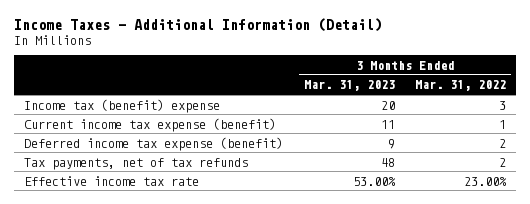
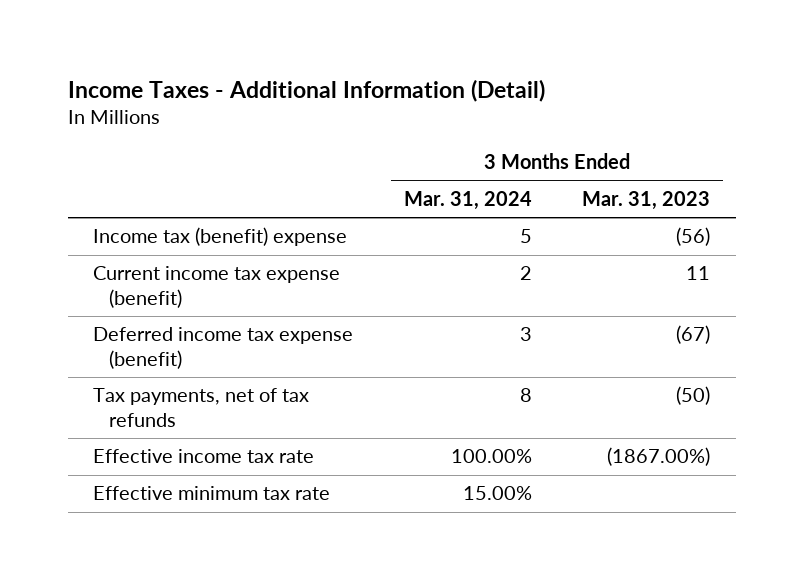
- | 3 Months Ended Mar. 31, 2023 | 3 Months Ended Mar. 31, 2022
+ | 3 Months Ended Mar. 31, 2024 | 3 Months Ended Mar. 31, 2023
- Income tax (benefit) expense | 20 | 3
+ Income tax (benefit) expense | 5 | (56)
- Deferred income tax expense (benefit) | 9 | 2
- Tax payments, net of tax refunds | 48 | 2
- Effective income tax rate | 53.00% | 23.00%
+ Deferred income tax expense (benefit) | 3 | (67)
+ Tax payments, net of tax refunds | 8 | (50)
+ Effective income tax rate | 100.00% | (1867.00%)
+ Effective minimum tax rate | 15.00% |

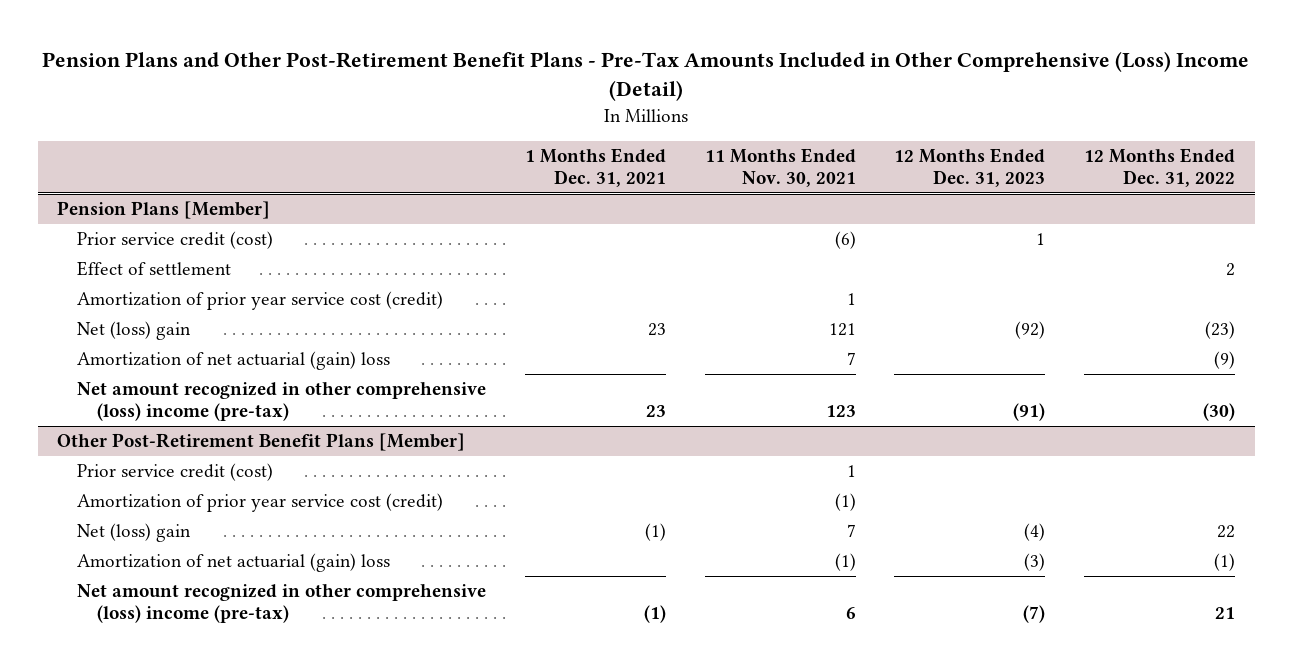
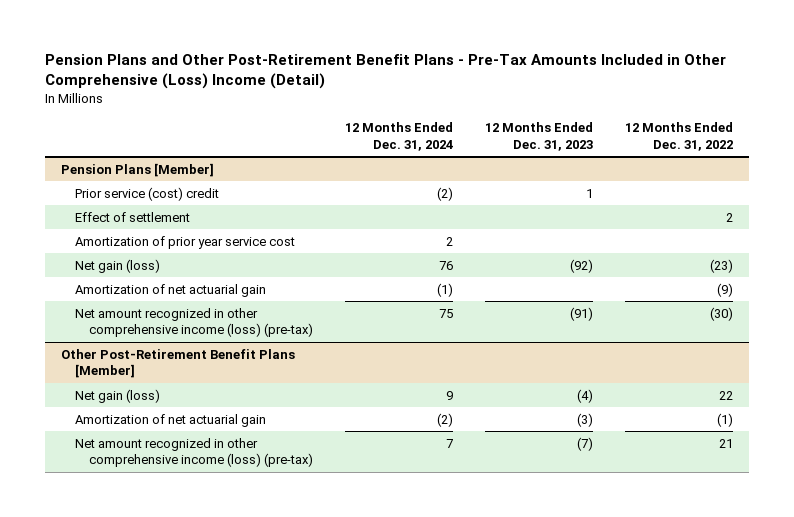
- | 1 Months Ended Dec. 31, 2021 | 11 Months Ended Nov. 30, 2021 | 12 Months Ended Dec. 31, 2023 | 12 Months Ended Dec. 31, 2022
+ | 12 Months Ended Dec. 31, 2024 | 12 Months Ended Dec. 31, 2023 | 12 Months Ended Dec. 31, 2022
@ Pension Plans [Member]
- Prior service credit (cost) | | (6) | 1 |
+ Prior service (cost) credit | (2) | 1 |
- Amortization of prior year service cost (credit) | | 1 | |
- Net (loss) gain | 23 | 121 | (92) | (23)
- Amortization of net actuarial (gain) loss | | 7 | | (9)
- Net amount recognized in other comprehensive (loss) income (pre-tax) | 23 | 123 | (91) | (30)
+ Amortization of prior year service cost | 2 | |
+ Net gain (loss) | 76 | (92) | (23)
+ Amortization of net actuarial gain | (1) | | (9)
+ Net amount recognized in other comprehensive income (loss) (pre-tax) | 75 | (91) | (30)
@ Other Post-Retirement Benefit Plans [Member]
- Prior service credit (cost) | | 1 | |
- Amortization of prior year service cost (credit) | | (1) | |
- Net (loss) gain | (1) | 7 | (4) | 22
- Amortization of net actuarial (gain) loss | | (1) | (3) | (1)
- Net amount recognized in other comprehensive (loss) income (pre-tax) | (1) | 6 | (7) | 21
+ Net gain (loss) | 9 | (4) | 22
+ Amortization of net actuarial gain | (2) | (3) | (1)
+ Net amount recognized in other comprehensive income (loss) (pre-tax) | 7 | (7) | 21

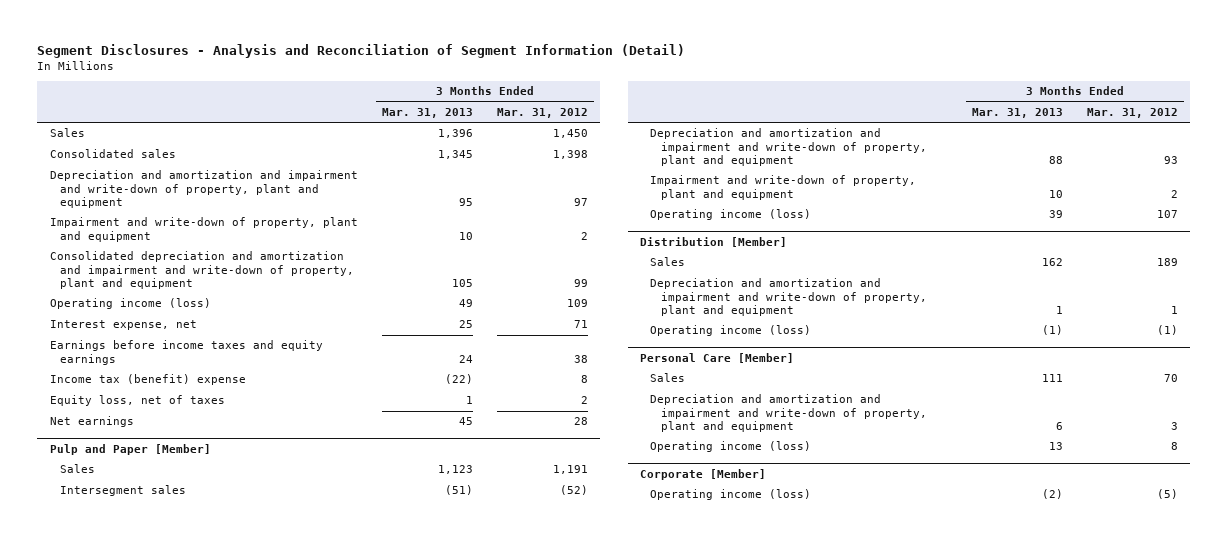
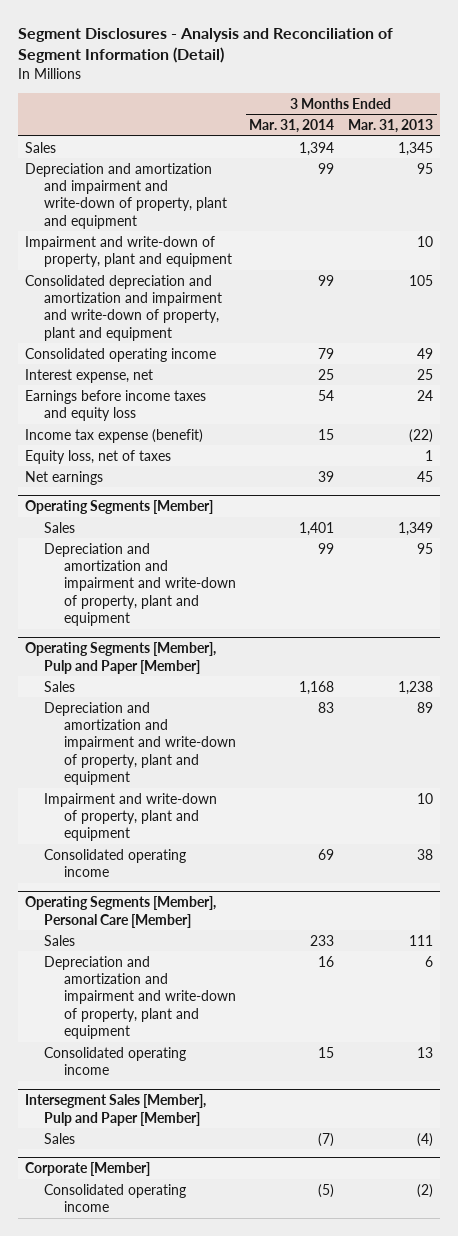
- | 3 Months Ended Mar. 31, 2013 | 3 Months Ended Mar. 31, 2012
+ | 3 Months Ended Mar. 31, 2014 | 3 Months Ended Mar. 31, 2013
- Sales | 1,396 | 1,450
- Consolidated sales | 1,345 | 1,398
+ Sales | 1,394 | 1,345
- Operating income (loss) | 49 | 109
+ Consolidated operating income | 79 | 49
- Earnings before income taxes and equity earnings | 24 | 38
- Income tax (benefit) expense | (22) | 8
+ Earnings before income taxes and equity loss | 54 | 24
+ Income tax expense (benefit) | 15 | (22)
- Pulp and Paper [Member]
- Sales | 1,123 | 1,191
- Intersegment sales | (51) | (52)
- Depreciation and amortization and impairment and write-down of property, plant and equipment | 88 | 93
+ Operating Segments [Member]
+ Sales | 1,401 | 1,349
+ Depreciation and amortization and impairment and write-down of property, plant and equipment | 99 | 95
+ Operating Segments [Member], Pulp and Paper [Member]
+ Sales | 1,168 | 1,238
+ Depreciation and amortization and impairment and write-down of property, plant and equipment | 83 | 89
- Operating income (loss) | 39 | 107
- Distribution [Member]
- Sales | 162 | 189
- Depreciation and amortization and impairment and write-down of property, plant and equipment | 1 | 1
- Operating income (loss) | (1) | (1)
- Personal Care [Member]
+ Consolidated operating income | 69 | 38
+ Operating Segments [Member], Personal Care [Member]
- Operating income (loss) | 13 | 8
+ Consolidated operating income | 15 | 13
+ Intersegment Sales [Member], Pulp and Paper [Member]
+ Sales | (7) | (4)
@ Corporate [Member]
- Operating income (loss) | (2) | (5)
+ Consolidated operating income | (5) | (2)

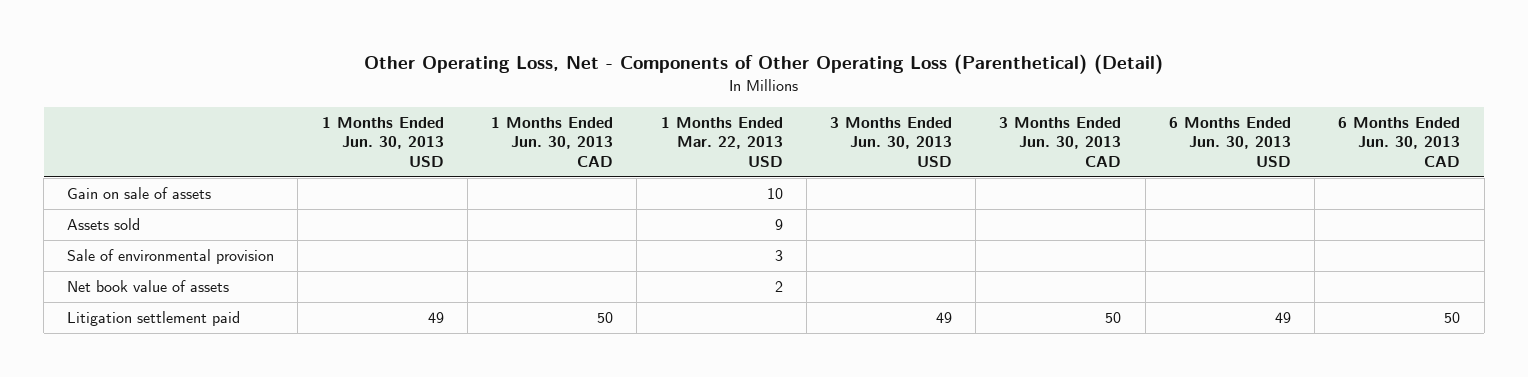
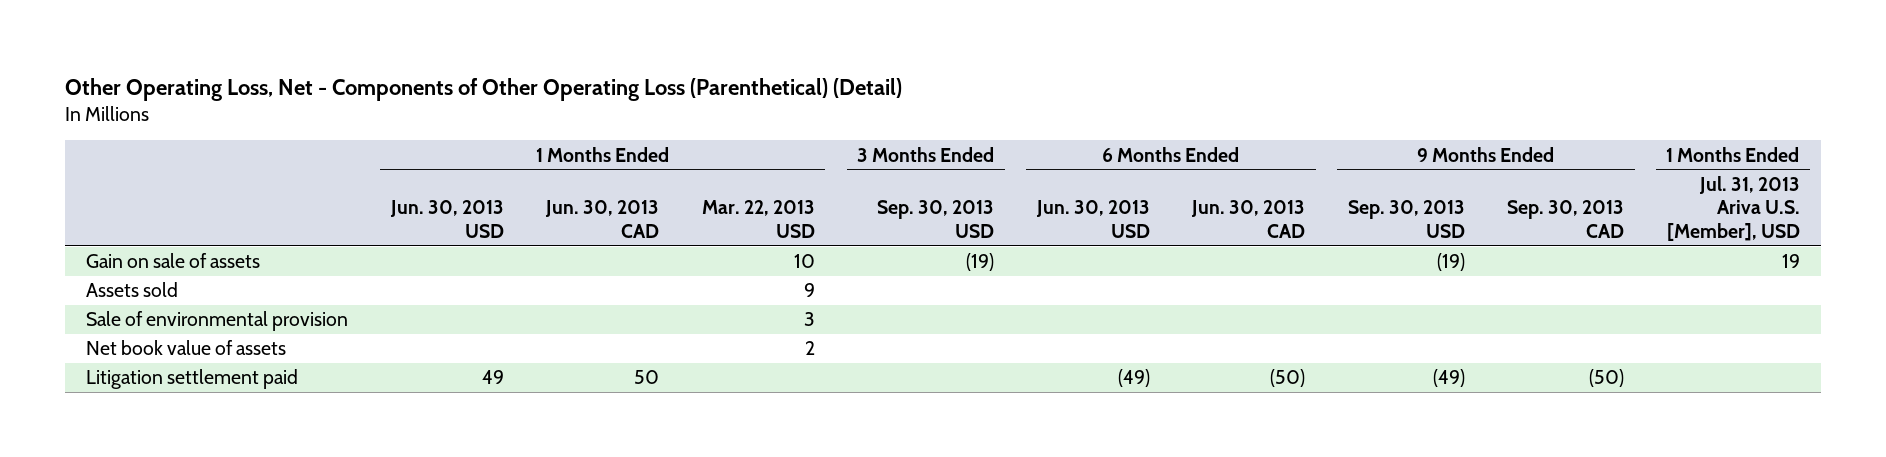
- | 1 Months Ended Jun. 30, 2013 USD | 1 Months Ended Jun. 30, 2013 CAD | 1 Months Ended Mar. 22, 2013 USD | 3 Months Ended Jun. 30, 2013 USD | 3 Months Ended Jun. 30, 2013 CAD | 6 Months Ended Jun. 30, 2013 USD | 6 Months Ended Jun. 30, 2013 CAD
+ | 1 Months Ended Jun. 30, 2013 USD | 1 Months Ended Jun. 30, 2013 CAD | 1 Months Ended Mar. 22, 2013 USD | 3 Months Ended Sep. 30, 2013 USD | 6 Months Ended Jun. 30, 2013 USD | 6 Months Ended Jun. 30, 2013 CAD | 9 Months Ended Sep. 30, 2013 USD | 9 Months Ended Sep. 30, 2013 CAD | 1 Months Ended Jul. 31, 2013 Ariva U.S. [Member], USD
- Litigation settlement paid | 49 | 50 | | 49 | 50 | 49 | 50
+ Litigation settlement paid | 49 | 50 | | | (49) | (50) | (49) | (50) |

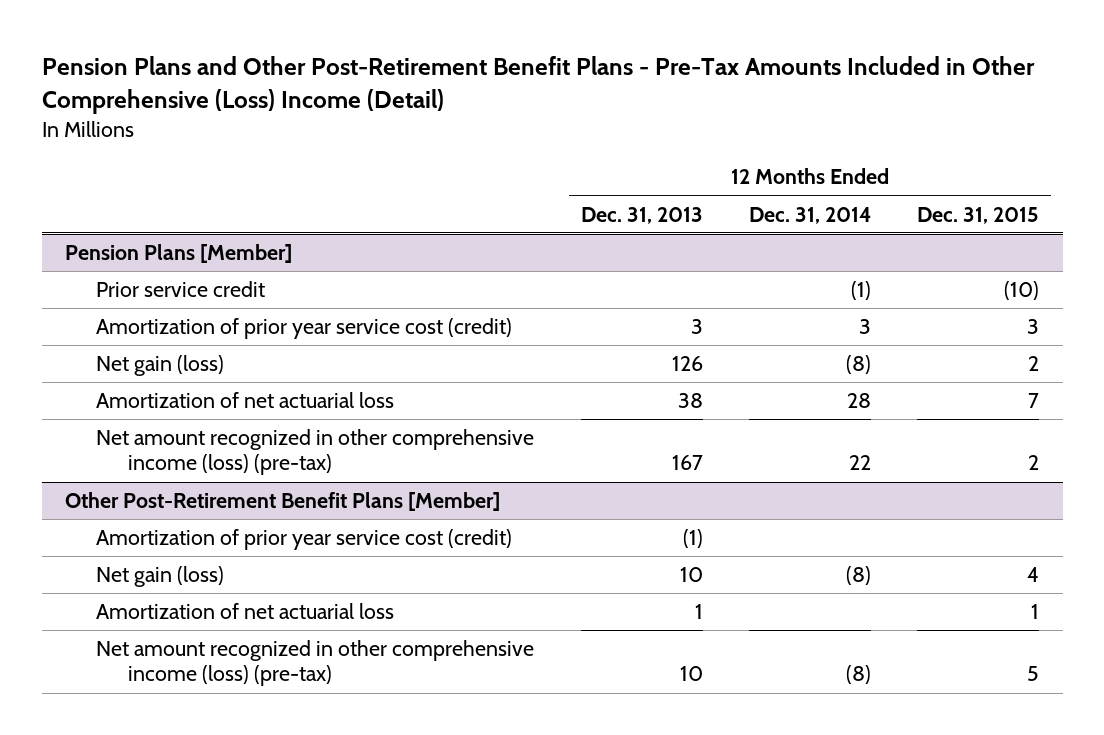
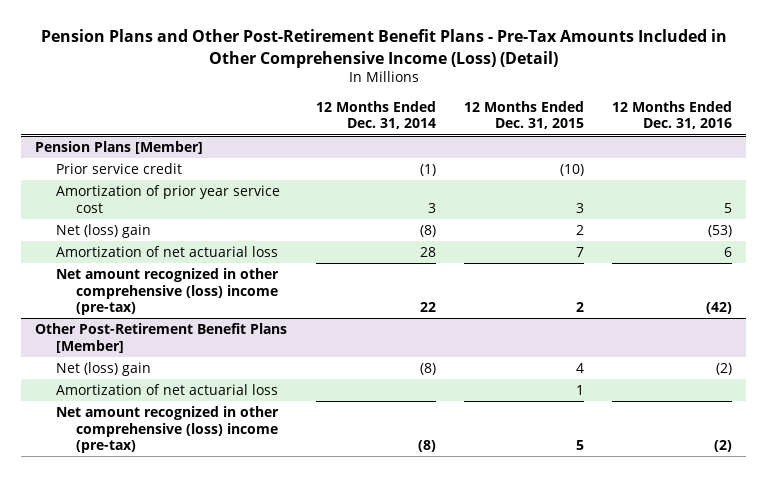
- Pension Plans and Other Post-Retirement Benefit Plans - Pre-Tax Amounts Included in Other Comprehensive (Loss) Income (Detail)
+ Pension Plans and Other Post-Retirement Benefit Plans - Pre-Tax Amounts Included in Other Comprehensive Income (Loss) (Detail)
- | 12 Months Ended Dec. 31, 2013 | 12 Months Ended Dec. 31, 2014 | 12 Months Ended Dec. 31, 2015
+ | 12 Months Ended Dec. 31, 2014 | 12 Months Ended Dec. 31, 2015 | 12 Months Ended Dec. 31, 2016
@ Pension Plans [Member]
- Amortization of prior year service cost (credit) | 3 | 3 | 3
- Net gain (loss) | 126 | (8) | 2
+ Amortization of prior year service cost | 3 | 3 | 5
+ Net (loss) gain | (8) | 2 | (53)
- Net amount recognized in other comprehensive income (loss) (pre-tax) | 167 | 22 | 2
+ Net amount recognized in other comprehensive (loss) income (pre-tax) | 22 | 2 | (42)
@ Other Post-Retirement Benefit Plans [Member]
- Amortization of prior year service cost (credit) | (1) | |
- Net gain (loss) | 10 | (8) | 4
+ Net (loss) gain | (8) | 4 | (2)
- Net amount recognized in other comprehensive income (loss) (pre-tax) | 10 | (8) | 5
+ Net amount recognized in other comprehensive (loss) income (pre-tax) | (8) | 5 | (2)

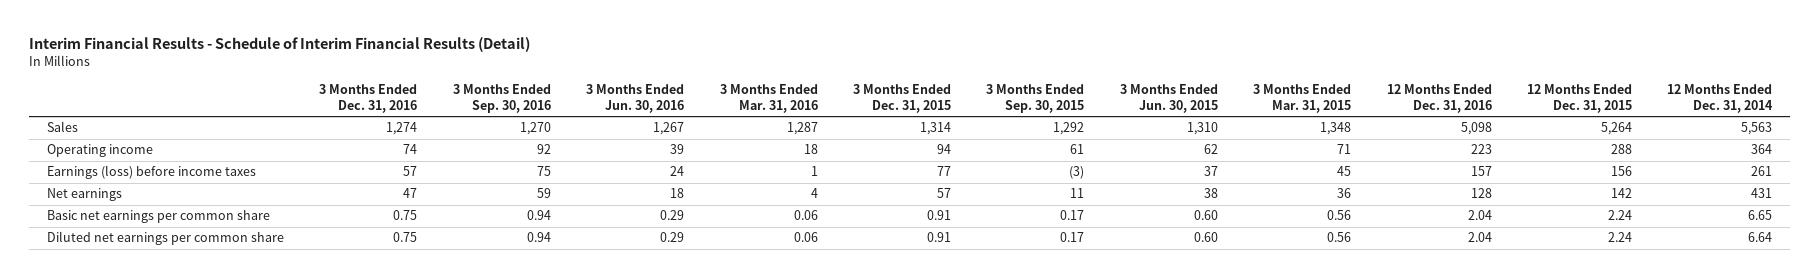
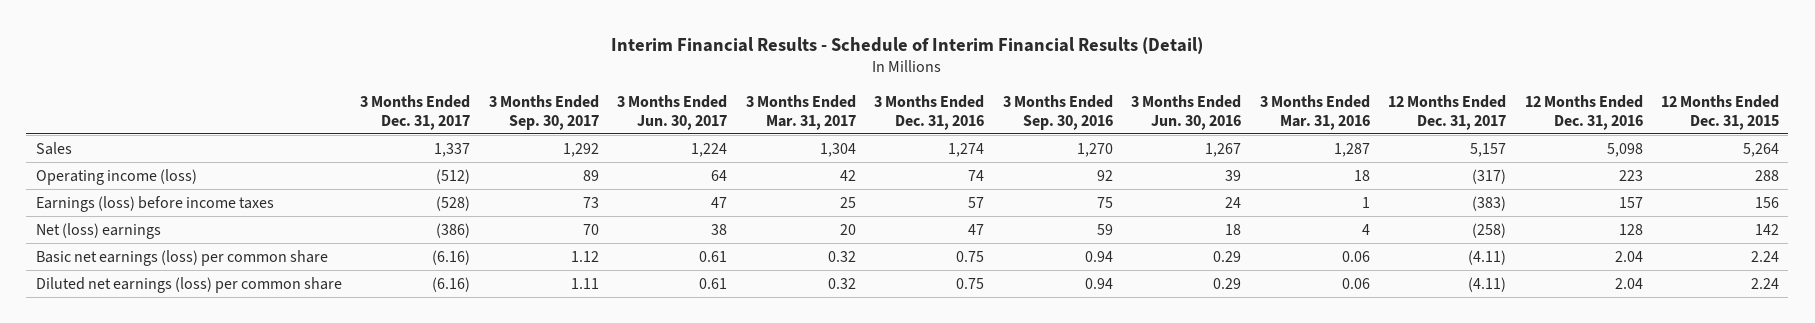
- | 3 Months Ended Dec. 31, 2016 | 3 Months Ended Sep. 30, 2016 | 3 Months Ended Jun. 30, 2016 | 3 Months Ended Mar. 31, 2016 | 3 Months Ended Dec. 31, 2015 | 3 Months Ended Sep. 30, 2015 | 3 Months Ended Jun. 30, 2015 | 3 Months Ended Mar. 31, 2015 | 12 Months Ended Dec. 31, 2016 | 12 Months Ended Dec. 31, 2015 | 12 Months Ended Dec. 31, 2014
+ | 3 Months Ended Dec. 31, 2017 | 3 Months Ended Sep. 30, 2017 | 3 Months Ended Jun. 30, 2017 | 3 Months Ended Mar. 31, 2017 | 3 Months Ended Dec. 31, 2016 | 3 Months Ended Sep. 30, 2016 | 3 Months Ended Jun. 30, 2016 | 3 Months Ended Mar. 31, 2016 | 12 Months Ended Dec. 31, 2017 | 12 Months Ended Dec. 31, 2016 | 12 Months Ended Dec. 31, 2015
- Operating income | 74 | 92 | 39 | 18 | 94 | 61 | 62 | 71 | 223 | 288 | 364
+ Operating income (loss) | (512) | 89 | 64 | 42 | 74 | 92 | 39 | 18 | (317) | 223 | 288
- Net earnings | 47 | 59 | 18 | 4 | 57 | 11 | 38 | 36 | 128 | 142 | 431
- Basic net earnings per common share | 0.75 | 0.94 | 0.29 | 0.06 | 0.91 | 0.17 | 0.60 | 0.56 | 2.04 | 2.24 | 6.65
- Diluted net earnings per common share | 0.75 | 0.94 | 0.29 | 0.06 | 0.91 | 0.17 | 0.60 | 0.56 | 2.04 | 2.24 | 6.64
+ Net (loss) earnings | (386) | 70 | 38 | 20 | 47 | 59 | 18 | 4 | (258) | 128 | 142
+ Basic net earnings (loss) per common share | (6.16) | 1.12 | 0.61 | 0.32 | 0.75 | 0.94 | 0.29 | 0.06 | (4.11) | 2.04 | 2.24
+ Diluted net earnings (loss) per common share | (6.16) | 1.11 | 0.61 | 0.32 | 0.75 | 0.94 | 0.29 | 0.06 | (4.11) | 2.04 | 2.24

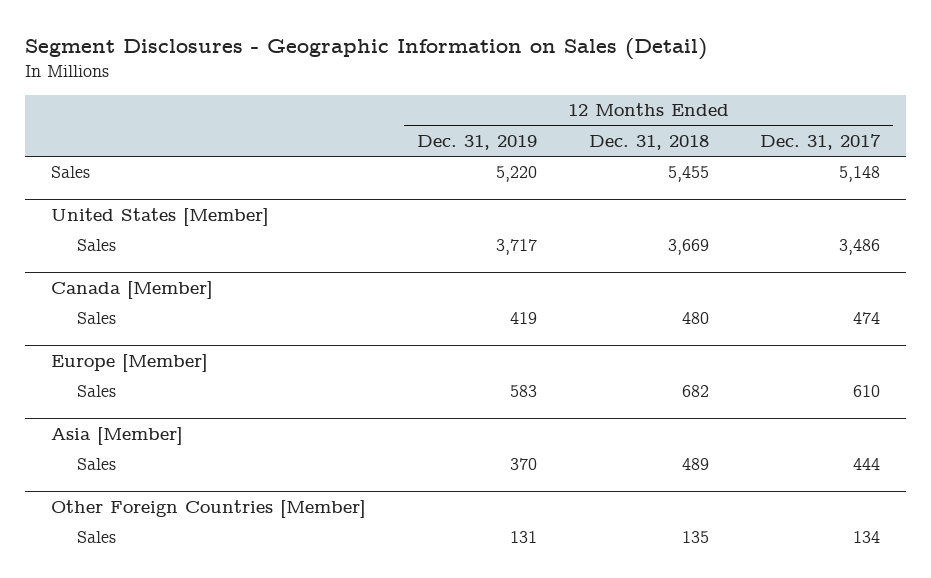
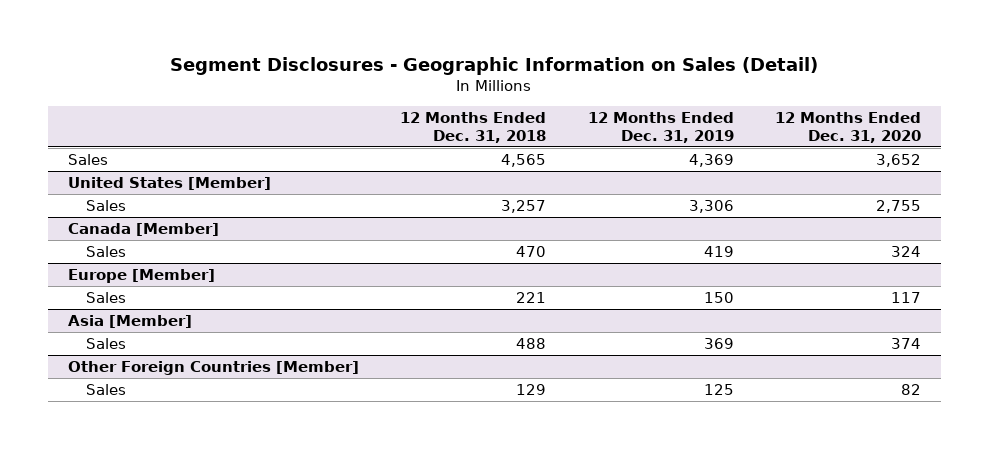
- | 12 Months Ended Dec. 31, 2019 | 12 Months Ended Dec. 31, 2018 | 12 Months Ended Dec. 31, 2017
+ | 12 Months Ended Dec. 31, 2018 | 12 Months Ended Dec. 31, 2019 | 12 Months Ended Dec. 31, 2020
- Sales | 5,220 | 5,455 | 5,148
+ Sales | 4,565 | 4,369 | 3,652
@ United States [Member]
- Sales | 3,717 | 3,669 | 3,486
+ Sales | 3,257 | 3,306 | 2,755
@ Canada [Member]
- Sales | 419 | 480 | 474
+ Sales | 470 | 419 | 324
@ Europe [Member]
- Sales | 583 | 682 | 610
+ Sales | 221 | 150 | 117
@ Asia [Member]
- Sales | 370 | 489 | 444
+ Sales | 488 | 369 | 374
@ Other Foreign Countries [Member]
- Sales | 131 | 135 | 134
+ Sales | 129 | 125 | 82

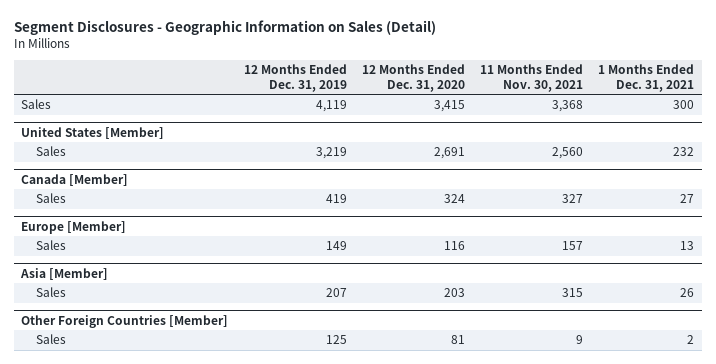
- | 12 Months Ended Dec. 31, 2018 | 12 Months Ended Dec. 31, 2019 | 12 Months Ended Dec. 31, 2020
+ | 12 Months Ended Dec. 31, 2019 | 12 Months Ended Dec. 31, 2020 | 11 Months Ended Nov. 30, 2021 | 1 Months Ended Dec. 31, 2021
- Sales | 4,565 | 4,369 | 3,652
+ Sales | 4,119 | 3,415 | 3,368 | 300
@ United States [Member]
- Sales | 3,257 | 3,306 | 2,755
+ Sales | 3,219 | 2,691 | 2,560 | 232
@ Europe [Member]
- Sales | 221 | 150 | 117
+ Sales | 149 | 116 | 157 | 13
@ Asia [Member]
- Sales | 488 | 369 | 374
+ Sales | 207 | 203 | 315 | 26
@ Other Foreign Countries [Member]
- Sales | 129 | 125 | 82
+ Sales | 125 | 81 | 9 | 2

